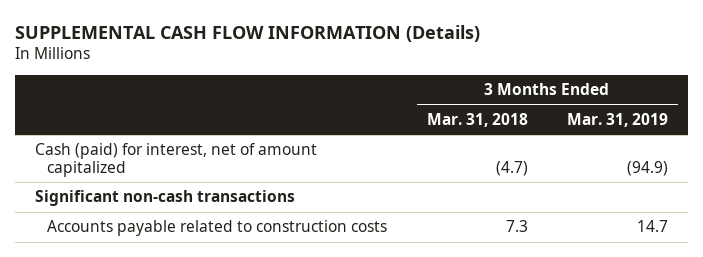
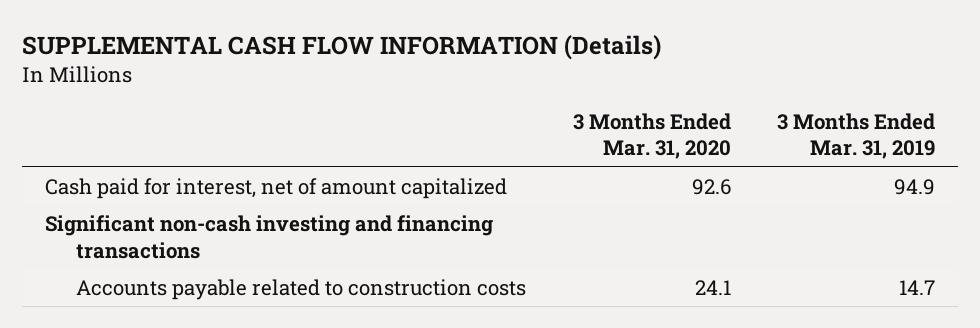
- | 3 Months Ended Mar. 31, 2018 | 3 Months Ended Mar. 31, 2019
+ | 3 Months Ended Mar. 31, 2020 | 3 Months Ended Mar. 31, 2019
- Cash (paid) for interest, net of amount capitalized | (4.7) | (94.9)
- Significant non-cash transactions
+ Cash paid for interest, net of amount capitalized | 92.6 | 94.9
+ Significant non-cash investing and financing transactions

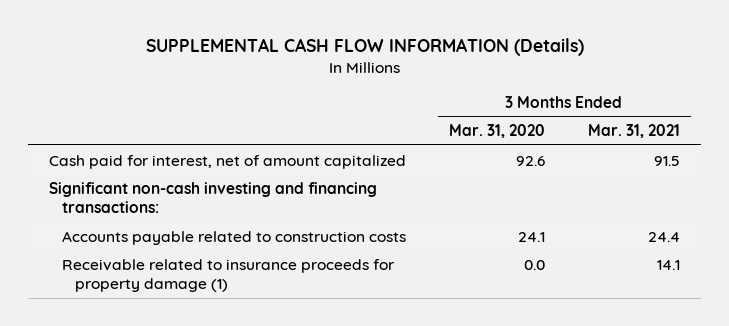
- | 3 Months Ended Mar. 31, 2020 | 3 Months Ended Mar. 31, 2019
+ | 3 Months Ended Mar. 31, 2020 | 3 Months Ended Mar. 31, 2021
- Significant non-cash investing and financing transactions
+ Significant non-cash investing and financing transactions:
+ Receivable related to insurance proceeds for property damage (1) | 0.0 | 14.1

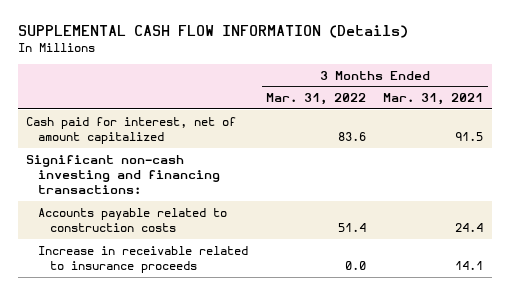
- | 3 Months Ended Mar. 31, 2020 | 3 Months Ended Mar. 31, 2021
+ | 3 Months Ended Mar. 31, 2022 | 3 Months Ended Mar. 31, 2021
- Receivable related to insurance proceeds for property damage (1) | 0.0 | 14.1
+ Increase in receivable related to insurance proceeds | 0.0 | 14.1

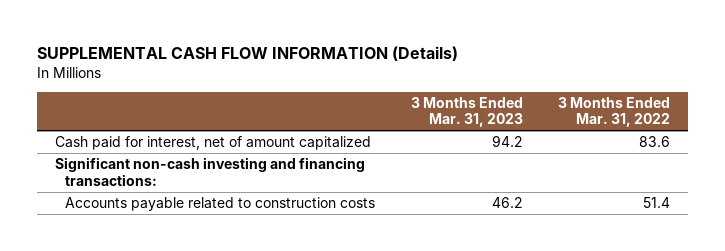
- | 3 Months Ended Mar. 31, 2022 | 3 Months Ended Mar. 31, 2021
+ | 3 Months Ended Mar. 31, 2023 | 3 Months Ended Mar. 31, 2022
- Increase in receivable related to insurance proceeds | 0.0 | 14.1

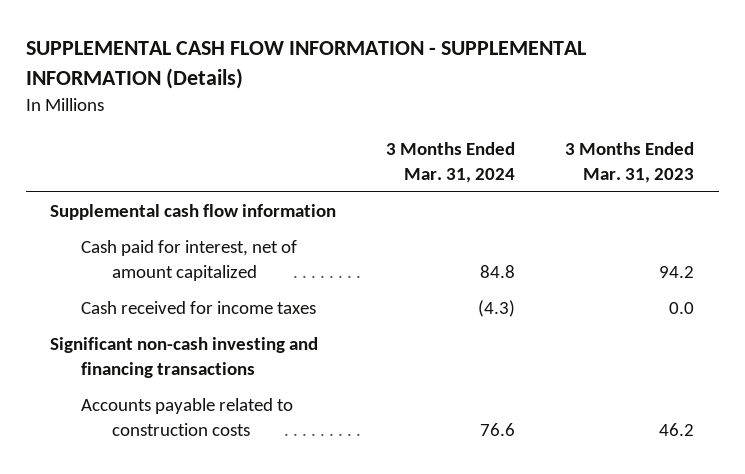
- SUPPLEMENTAL CASH FLOW INFORMATION (Details)
+ SUPPLEMENTAL CASH FLOW INFORMATION - SUPPLEMENTAL INFORMATION (Details)
- | 3 Months Ended Mar. 31, 2023 | 3 Months Ended Mar. 31, 2022
+ | 3 Months Ended Mar. 31, 2024 | 3 Months Ended Mar. 31, 2023
+ Supplemental cash flow information
- Significant non-cash investing and financing transactions:
+ Cash received for income taxes | (4.3) | 0.0
+ Significant non-cash investing and financing transactions

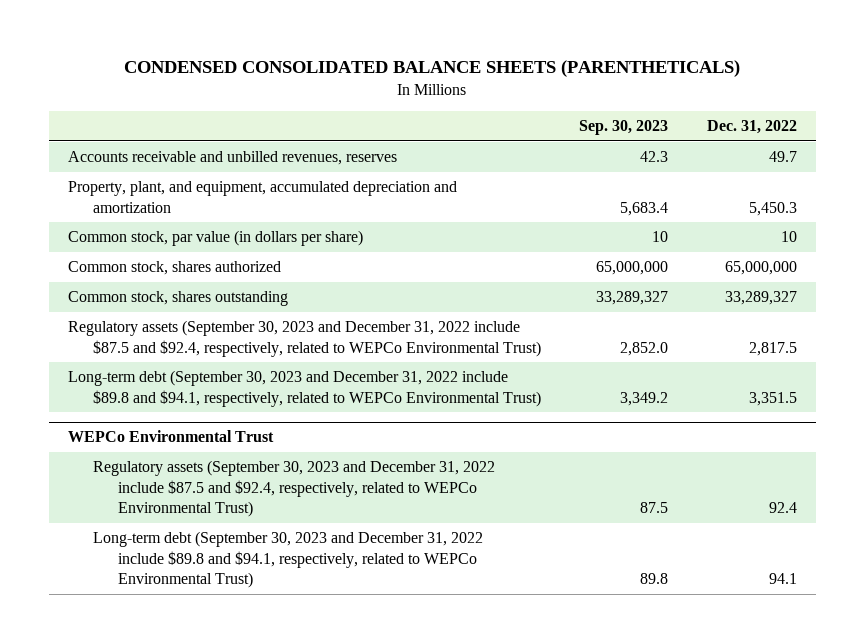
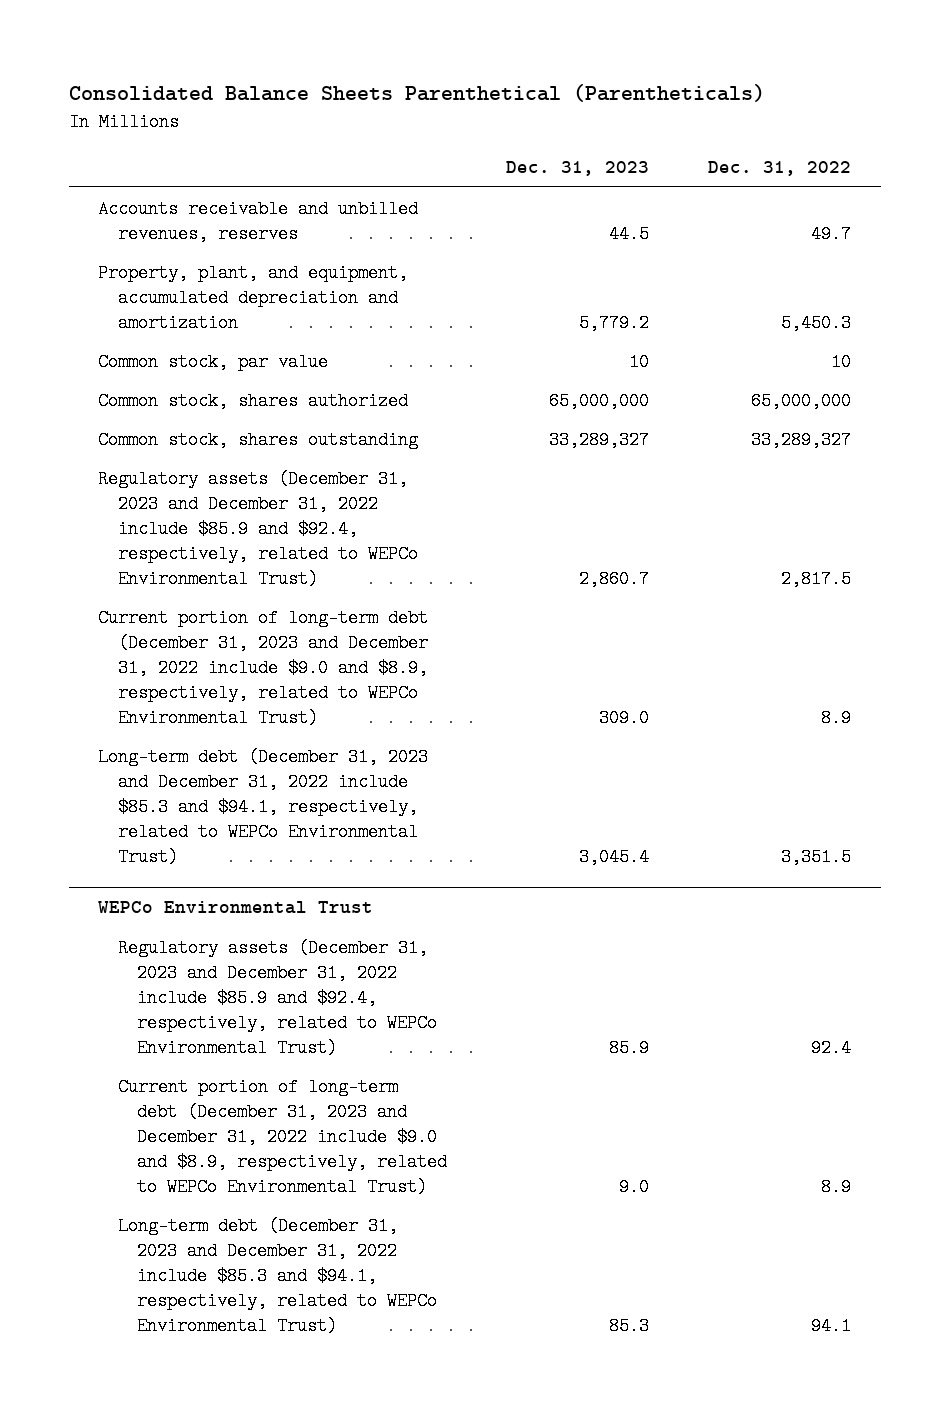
- CONDENSED CONSOLIDATED BALANCE SHEETS (PARENTHETICALS)
+ Consolidated Balance Sheets Parenthetical (Parentheticals)
- | Sep. 30, 2023 | Dec. 31, 2022
+ | Dec. 31, 2023 | Dec. 31, 2022
- Common stock, par value (in dollars per share) | 10 | 10
+ Common stock, par value | 10 | 10
- Regulatory assets (September 30, 2023 and December 31, 2022 include $87.5 and $92.4, respectively, related to WEPCo Environmental Trust) | 2,852.0 | 2,817.5
- Long-term debt (September 30, 2023 and December 31, 2022 include $89.8 and $94.1, respectively, related to WEPCo Environmental Trust) | 3,349.2 | 3,351.5
+ Regulatory assets (December 31, 2023 and December 31, 2022 include $85.9 and $92.4, respectively, related to WEPCo Environmental Trust) | 2,860.7 | 2,817.5
+ Current portion of long-term debt (December 31, 2023 and December 31, 2022 include $9.0 and $8.9, respectively, related to WEPCo Environmental Trust) | 309.0 | 8.9
+ Long-term debt (December 31, 2023 and December 31, 2022 include $85.3 and $94.1, respectively, related to WEPCo Environmental Trust) | 3,045.4 | 3,351.5
@ WEPCo Environmental Trust
- Regulatory assets (September 30, 2023 and December 31, 2022 include $87.5 and $92.4, respectively, related to WEPCo Environmental Trust) | 87.5 | 92.4
- Long-term debt (September 30, 2023 and December 31, 2022 include $89.8 and $94.1, respectively, related to WEPCo Environmental Trust) | 89.8 | 94.1
+ Regulatory assets (December 31, 2023 and December 31, 2022 include $85.9 and $92.4, respectively, related to WEPCo Environmental Trust) | 85.9 | 92.4
+ Current portion of long-term debt (December 31, 2023 and December 31, 2022 include $9.0 and $8.9, respectively, related to WEPCo Environmental Trust) | 9.0 | 8.9
+ Long-term debt (December 31, 2023 and December 31, 2022 include $85.3 and $94.1, respectively, related to WEPCo Environmental Trust) | 85.3 | 94.1

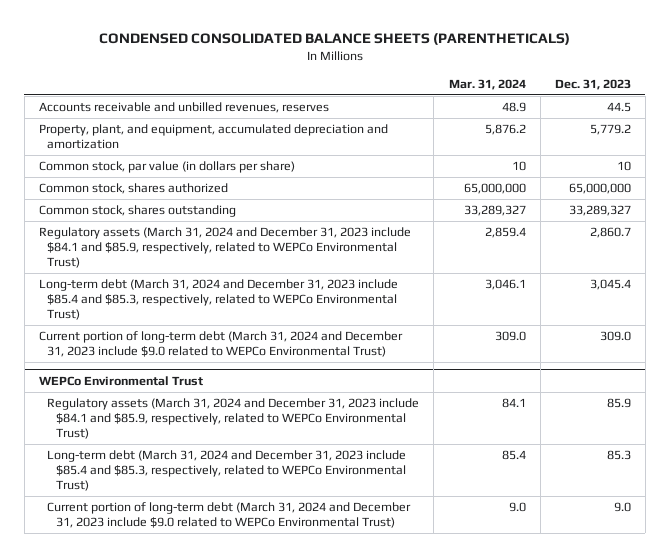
- Consolidated Balance Sheets Parenthetical (Parentheticals)
+ CONDENSED CONSOLIDATED BALANCE SHEETS (PARENTHETICALS)
- | Dec. 31, 2023 | Dec. 31, 2022
+ | Mar. 31, 2024 | Dec. 31, 2023
- Common stock, par value | 10 | 10
+ Common stock, par value (in dollars per share) | 10 | 10
- Regulatory assets (December 31, 2023 and December 31, 2022 include $85.9 and $92.4, respectively, related to WEPCo Environmental Trust) | 2,860.7 | 2,817.5
- Current portion of long-term debt (December 31, 2023 and December 31, 2022 include $9.0 and $8.9, respectively, related to WEPCo Environmental Trust) | 309.0 | 8.9
- Long-term debt (December 31, 2023 and December 31, 2022 include $85.3 and $94.1, respectively, related to WEPCo Environmental Trust) | 3,045.4 | 3,351.5
+ Regulatory assets (March 31, 2024 and December 31, 2023 include $84.1 and $85.9, respectively, related to WEPCo Environmental Trust) | 2,859.4 | 2,860.7
+ Long-term debt (March 31, 2024 and December 31, 2023 include $85.4 and $85.3, respectively, related to WEPCo Environmental Trust) | 3,046.1 | 3,045.4
+ Current portion of long-term debt (March 31, 2024 and December 31, 2023 include $9.0 related to WEPCo Environmental Trust) | 309.0 | 309.0
@ WEPCo Environmental Trust
- Regulatory assets (December 31, 2023 and December 31, 2022 include $85.9 and $92.4, respectively, related to WEPCo Environmental Trust) | 85.9 | 92.4
- Current portion of long-term debt (December 31, 2023 and December 31, 2022 include $9.0 and $8.9, respectively, related to WEPCo Environmental Trust) | 9.0 | 8.9
- Long-term debt (December 31, 2023 and December 31, 2022 include $85.3 and $94.1, respectively, related to WEPCo Environmental Trust) | 85.3 | 94.1
+ Regulatory assets (March 31, 2024 and December 31, 2023 include $84.1 and $85.9, respectively, related to WEPCo Environmental Trust) | 84.1 | 85.9
+ Long-term debt (March 31, 2024 and December 31, 2023 include $85.4 and $85.3, respectively, related to WEPCo Environmental Trust) | 85.4 | 85.3
+ Current portion of long-term debt (March 31, 2024 and December 31, 2023 include $9.0 related to WEPCo Environmental Trust) | 9.0 | 9.0

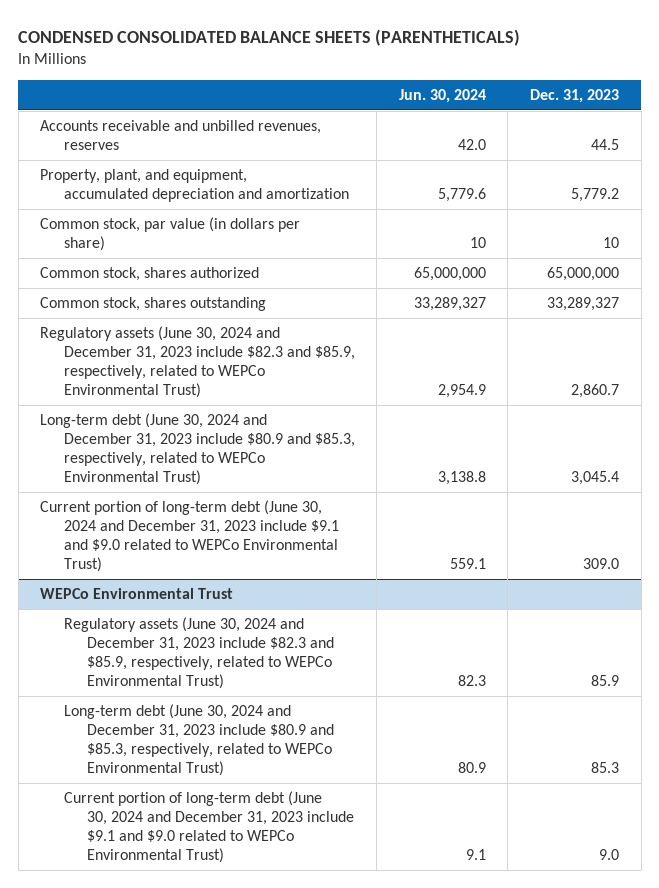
- | Mar. 31, 2024 | Dec. 31, 2023
+ | Jun. 30, 2024 | Dec. 31, 2023
- Regulatory assets (March 31, 2024 and December 31, 2023 include $84.1 and $85.9, respectively, related to WEPCo Environmental Trust) | 2,859.4 | 2,860.7
- Long-term debt (March 31, 2024 and December 31, 2023 include $85.4 and $85.3, respectively, related to WEPCo Environmental Trust) | 3,046.1 | 3,045.4
- Current portion of long-term debt (March 31, 2024 and December 31, 2023 include $9.0 related to WEPCo Environmental Trust) | 309.0 | 309.0
+ Regulatory assets (June 30, 2024 and December 31, 2023 include $82.3 and $85.9, respectively, related to WEPCo Environmental Trust) | 2,954.9 | 2,860.7
+ Long-term debt (June 30, 2024 and December 31, 2023 include $80.9 and $85.3, respectively, related to WEPCo Environmental Trust) | 3,138.8 | 3,045.4
+ Current portion of long-term debt (June 30, 2024 and December 31, 2023 include $9.1 and $9.0 related to WEPCo Environmental Trust) | 559.1 | 309.0
@ WEPCo Environmental Trust
- Regulatory assets (March 31, 2024 and December 31, 2023 include $84.1 and $85.9, respectively, related to WEPCo Environmental Trust) | 84.1 | 85.9
- Long-term debt (March 31, 2024 and December 31, 2023 include $85.4 and $85.3, respectively, related to WEPCo Environmental Trust) | 85.4 | 85.3
- Current portion of long-term debt (March 31, 2024 and December 31, 2023 include $9.0 related to WEPCo Environmental Trust) | 9.0 | 9.0
+ Regulatory assets (June 30, 2024 and December 31, 2023 include $82.3 and $85.9, respectively, related to WEPCo Environmental Trust) | 82.3 | 85.9
+ Long-term debt (June 30, 2024 and December 31, 2023 include $80.9 and $85.3, respectively, related to WEPCo Environmental Trust) | 80.9 | 85.3
+ Current portion of long-term debt (June 30, 2024 and December 31, 2023 include $9.1 and $9.0 related to WEPCo Environmental Trust) | 9.1 | 9.0

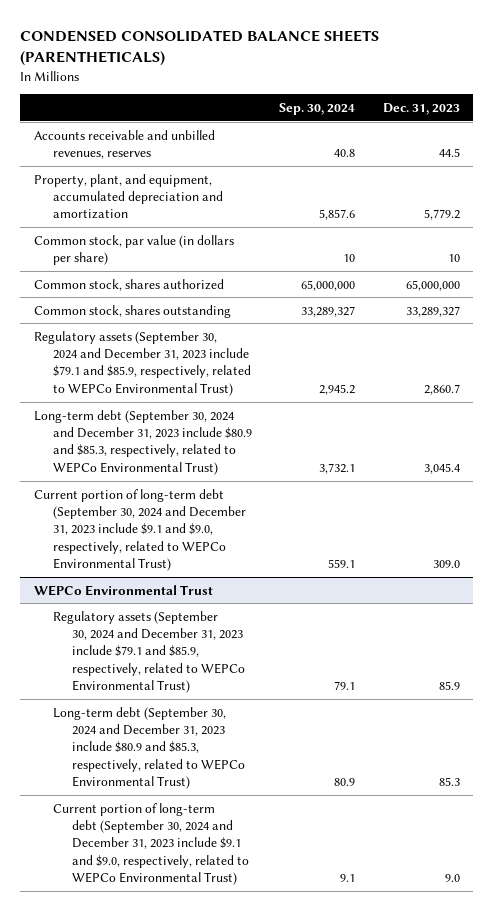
- | Jun. 30, 2024 | Dec. 31, 2023
+ | Sep. 30, 2024 | Dec. 31, 2023
- Regulatory assets (June 30, 2024 and December 31, 2023 include $82.3 and $85.9, respectively, related to WEPCo Environmental Trust) | 2,954.9 | 2,860.7
- Long-term debt (June 30, 2024 and December 31, 2023 include $80.9 and $85.3, respectively, related to WEPCo Environmental Trust) | 3,138.8 | 3,045.4
- Current portion of long-term debt (June 30, 2024 and December 31, 2023 include $9.1 and $9.0 related to WEPCo Environmental Trust) | 559.1 | 309.0
+ Regulatory assets (September 30, 2024 and December 31, 2023 include $79.1 and $85.9, respectively, related to WEPCo Environmental Trust) | 2,945.2 | 2,860.7
+ Long-term debt (September 30, 2024 and December 31, 2023 include $80.9 and $85.3, respectively, related to WEPCo Environmental Trust) | 3,732.1 | 3,045.4
+ Current portion of long-term debt (September 30, 2024 and December 31, 2023 include $9.1 and $9.0, respectively, related to WEPCo Environmental Trust) | 559.1 | 309.0
@ WEPCo Environmental Trust
- Regulatory assets (June 30, 2024 and December 31, 2023 include $82.3 and $85.9, respectively, related to WEPCo Environmental Trust) | 82.3 | 85.9
- Long-term debt (June 30, 2024 and December 31, 2023 include $80.9 and $85.3, respectively, related to WEPCo Environmental Trust) | 80.9 | 85.3
- Current portion of long-term debt (June 30, 2024 and December 31, 2023 include $9.1 and $9.0 related to WEPCo Environmental Trust) | 9.1 | 9.0
+ Regulatory assets (September 30, 2024 and December 31, 2023 include $79.1 and $85.9, respectively, related to WEPCo Environmental Trust) | 79.1 | 85.9
+ Long-term debt (September 30, 2024 and December 31, 2023 include $80.9 and $85.3, respectively, related to WEPCo Environmental Trust) | 80.9 | 85.3
+ Current portion of long-term debt (September 30, 2024 and December 31, 2023 include $9.1 and $9.0, respectively, related to WEPCo Environmental Trust) | 9.1 | 9.0

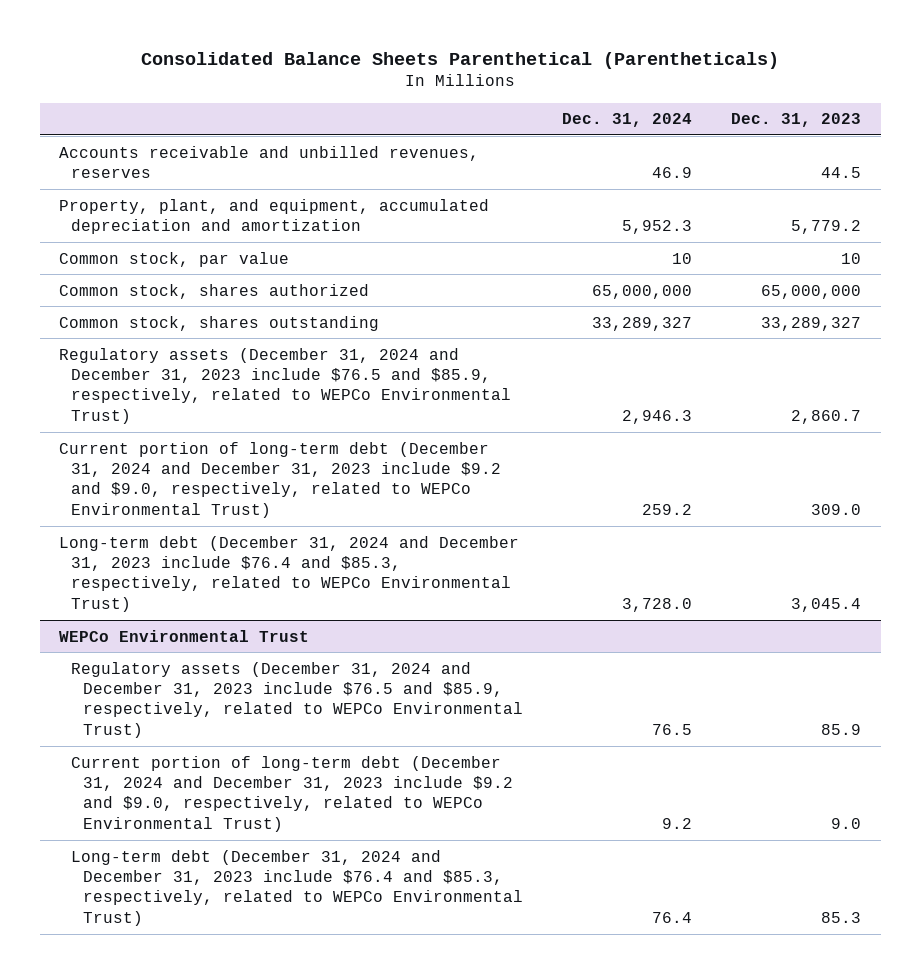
- CONDENSED CONSOLIDATED BALANCE SHEETS (PARENTHETICALS)
+ Consolidated Balance Sheets Parenthetical (Parentheticals)
- | Sep. 30, 2024 | Dec. 31, 2023
+ | Dec. 31, 2024 | Dec. 31, 2023
- Common stock, par value (in dollars per share) | 10 | 10
+ Common stock, par value | 10 | 10
- Regulatory assets (September 30, 2024 and December 31, 2023 include $79.1 and $85.9, respectively, related to WEPCo Environmental Trust) | 2,945.2 | 2,860.7
- Long-term debt (September 30, 2024 and December 31, 2023 include $80.9 and $85.3, respectively, related to WEPCo Environmental Trust) | 3,732.1 | 3,045.4
- Current portion of long-term debt (September 30, 2024 and December 31, 2023 include $9.1 and $9.0, respectively, related to WEPCo Environmental Trust) | 559.1 | 309.0
+ Regulatory assets (December 31, 2024 and December 31, 2023 include $76.5 and $85.9, respectively, related to WEPCo Environmental Trust) | 2,946.3 | 2,860.7
+ Current portion of long-term debt (December 31, 2024 and December 31, 2023 include $9.2 and $9.0, respectively, related to WEPCo Environmental Trust) | 259.2 | 309.0
+ Long-term debt (December 31, 2024 and December 31, 2023 include $76.4 and $85.3, respectively, related to WEPCo Environmental Trust) | 3,728.0 | 3,045.4
@ WEPCo Environmental Trust
- Regulatory assets (September 30, 2024 and December 31, 2023 include $79.1 and $85.9, respectively, related to WEPCo Environmental Trust) | 79.1 | 85.9
- Long-term debt (September 30, 2024 and December 31, 2023 include $80.9 and $85.3, respectively, related to WEPCo Environmental Trust) | 80.9 | 85.3
- Current portion of long-term debt (September 30, 2024 and December 31, 2023 include $9.1 and $9.0, respectively, related to WEPCo Environmental Trust) | 9.1 | 9.0
+ Regulatory assets (December 31, 2024 and December 31, 2023 include $76.5 and $85.9, respectively, related to WEPCo Environmental Trust) | 76.5 | 85.9
+ Current portion of long-term debt (December 31, 2024 and December 31, 2023 include $9.2 and $9.0, respectively, related to WEPCo Environmental Trust) | 9.2 | 9.0
+ Long-term debt (December 31, 2024 and December 31, 2023 include $76.4 and $85.3, respectively, related to WEPCo Environmental Trust) | 76.4 | 85.3

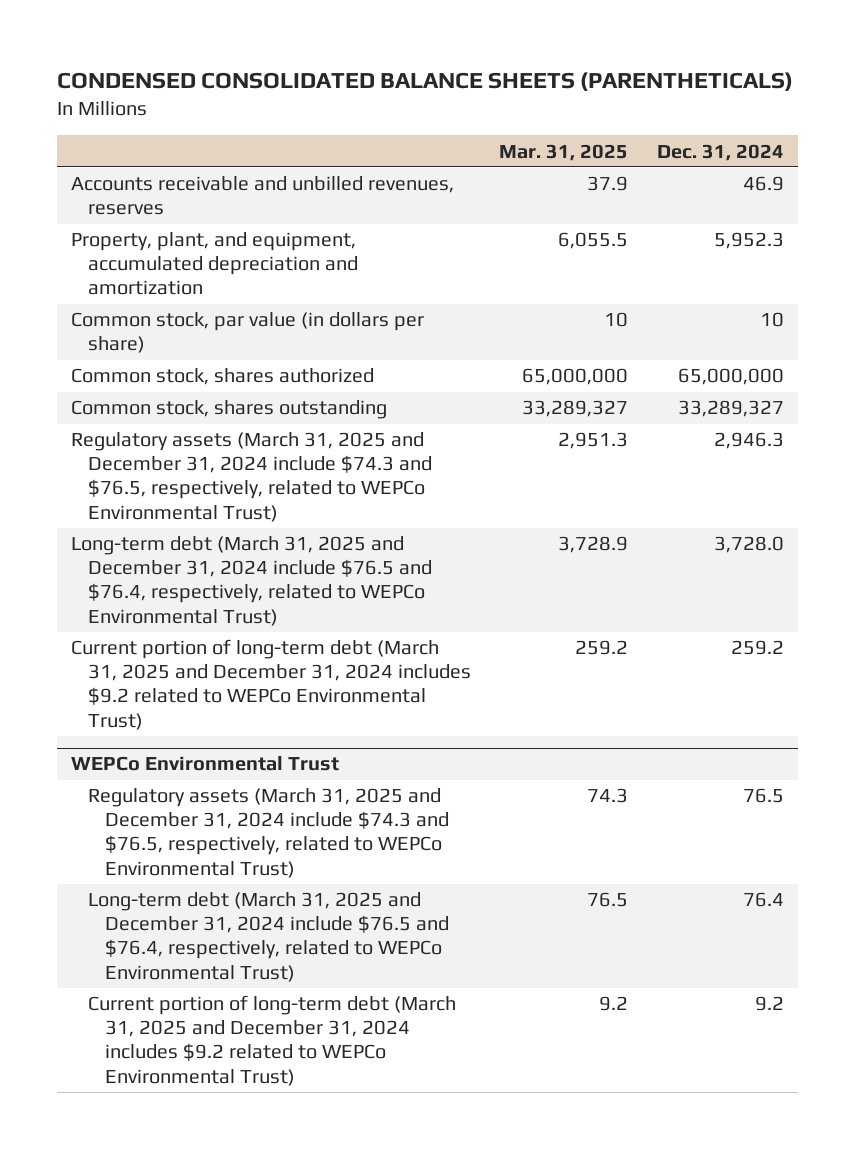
- Consolidated Balance Sheets Parenthetical (Parentheticals)
+ CONDENSED CONSOLIDATED BALANCE SHEETS (PARENTHETICALS)
- | Dec. 31, 2024 | Dec. 31, 2023
+ | Mar. 31, 2025 | Dec. 31, 2024
- Common stock, par value | 10 | 10
+ Common stock, par value (in dollars per share) | 10 | 10
- Regulatory assets (December 31, 2024 and December 31, 2023 include $76.5 and $85.9, respectively, related to WEPCo Environmental Trust) | 2,946.3 | 2,860.7
- Current portion of long-term debt (December 31, 2024 and December 31, 2023 include $9.2 and $9.0, respectively, related to WEPCo Environmental Trust) | 259.2 | 309.0
- Long-term debt (December 31, 2024 and December 31, 2023 include $76.4 and $85.3, respectively, related to WEPCo Environmental Trust) | 3,728.0 | 3,045.4
+ Regulatory assets (March 31, 2025 and December 31, 2024 include $74.3 and $76.5, respectively, related to WEPCo Environmental Trust) | 2,951.3 | 2,946.3
+ Long-term debt (March 31, 2025 and December 31, 2024 include $76.5 and $76.4, respectively, related to WEPCo Environmental Trust) | 3,728.9 | 3,728.0
+ Current portion of long-term debt (March 31, 2025 and December 31, 2024 includes $9.2 related to WEPCo Environmental Trust) | 259.2 | 259.2
@ WEPCo Environmental Trust
- Regulatory assets (December 31, 2024 and December 31, 2023 include $76.5 and $85.9, respectively, related to WEPCo Environmental Trust) | 76.5 | 85.9
- Current portion of long-term debt (December 31, 2024 and December 31, 2023 include $9.2 and $9.0, respectively, related to WEPCo Environmental Trust) | 9.2 | 9.0
- Long-term debt (December 31, 2024 and December 31, 2023 include $76.4 and $85.3, respectively, related to WEPCo Environmental Trust) | 76.4 | 85.3
+ Regulatory assets (March 31, 2025 and December 31, 2024 include $74.3 and $76.5, respectively, related to WEPCo Environmental Trust) | 74.3 | 76.5
+ Long-term debt (March 31, 2025 and December 31, 2024 include $76.5 and $76.4, respectively, related to WEPCo Environmental Trust) | 76.5 | 76.4
+ Current portion of long-term debt (March 31, 2025 and December 31, 2024 includes $9.2 related to WEPCo Environmental Trust) | 9.2 | 9.2

